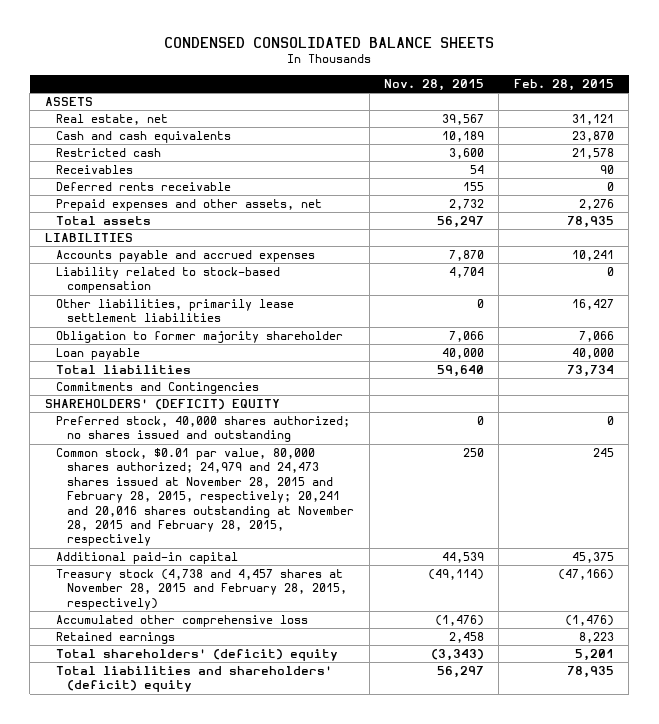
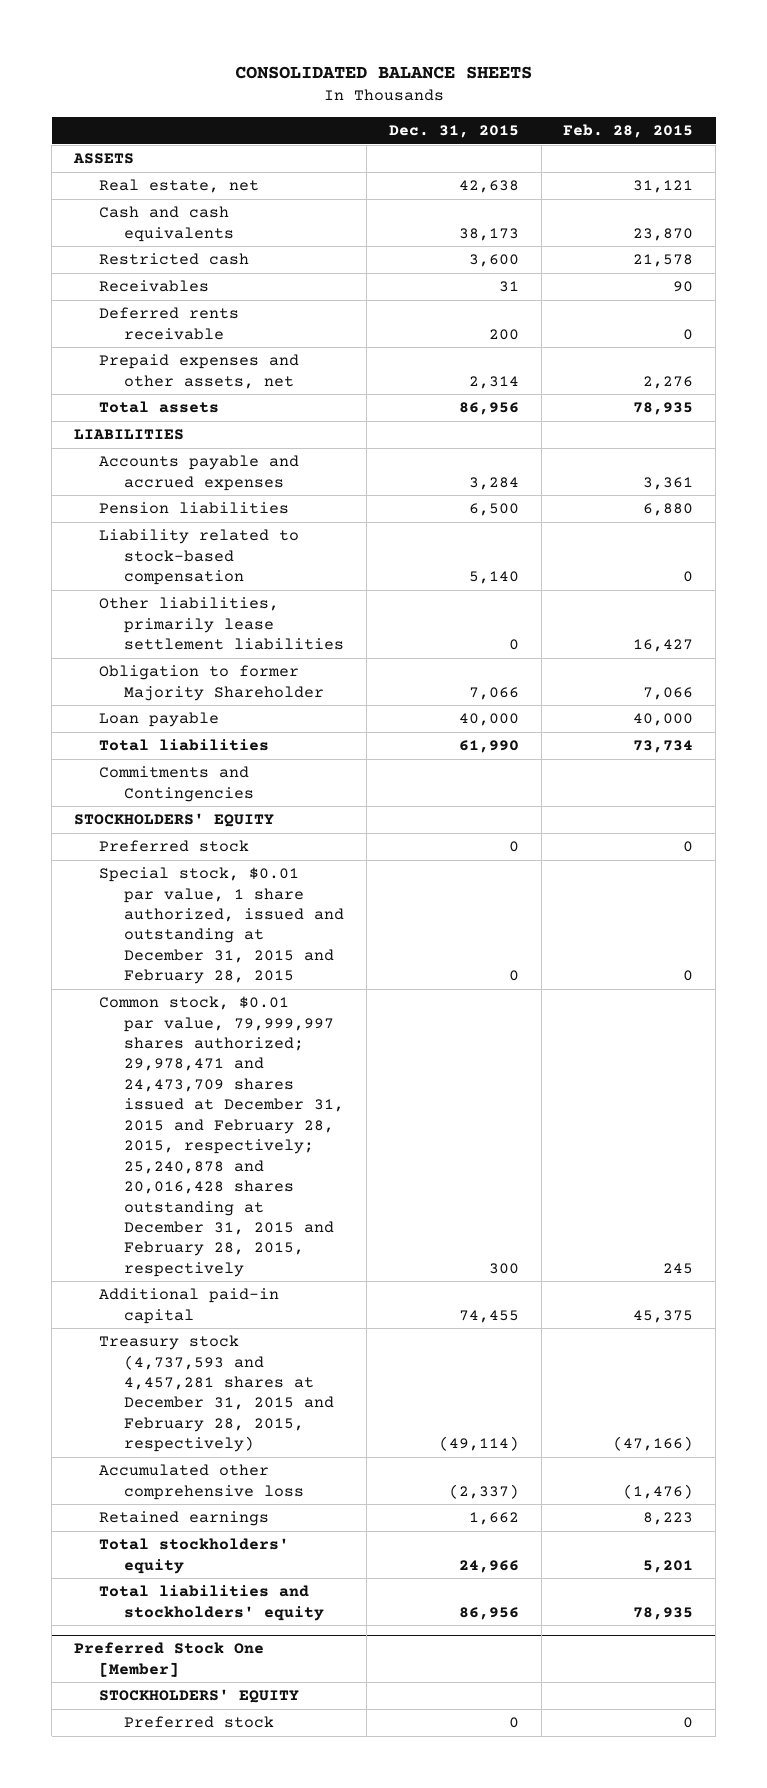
- CONDENSED CONSOLIDATED BALANCE SHEETS
+ CONSOLIDATED BALANCE SHEETS
- | Nov. 28, 2015 | Feb. 28, 2015
+ | Dec. 31, 2015 | Feb. 28, 2015
- Accounts payable and accrued expenses | 7,870 | 10,241
+ Accounts payable and accrued expenses | 3,284 | 3,361
+ Pension liabilities | 6,500 | 6,880
- Obligation to former majority shareholder | 7,066 | 7,066
+ Obligation to former Majority Shareholder | 7,066 | 7,066
- SHAREHOLDERS' (DEFICIT) EQUITY
- Preferred stock, 40,000 shares authorized; no shares issued and outstanding | 0 | 0
- Common stock, $0.01 par value, 80,000 shares authorized; 24,979 and 24,473 shares issued at November 28, 2015 and February 28, 2015, respectively; 20,241 and 20,016 shares outstanding at November 28, 2015 and February 28, 2015, respectively | 250 | 245
+ STOCKHOLDERS' EQUITY
+ Preferred stock | 0 | 0
+ Special stock, $0.01 par value, 1 share authorized, issued and outstanding at December 31, 2015 and February 28, 2015 | 0 | 0
+ Common stock, $0.01 par value, 79,999,997 shares authorized; 29,978,471 and 24,473,709 shares issued at December 31, 2015 and February 28, 2015, respectively; 25,240,878 and 20,016,428 shares outstanding at December 31, 2015 and February 28, 2015, respectively | 300 | 245
- Treasury stock (4,738 and 4,457 shares at November 28, 2015 and February 28, 2015, respectively) | (49,114) | (47,166)
+ Treasury stock (4,737,593 and 4,457,281 shares at December 31, 2015 and February 28, 2015, respectively) | (49,114) | (47,166)
- Total shareholders' (deficit) equity | (3,343) | 5,201
- Total liabilities and shareholders' (deficit) equity | 56,297 | 78,935
+ Total stockholders' equity | 24,966 | 5,201
+ Total liabilities and stockholders' equity | 86,956 | 78,935
+ Preferred Stock One [Member]
+ STOCKHOLDERS' EQUITY
+ Preferred stock | 0 | 0

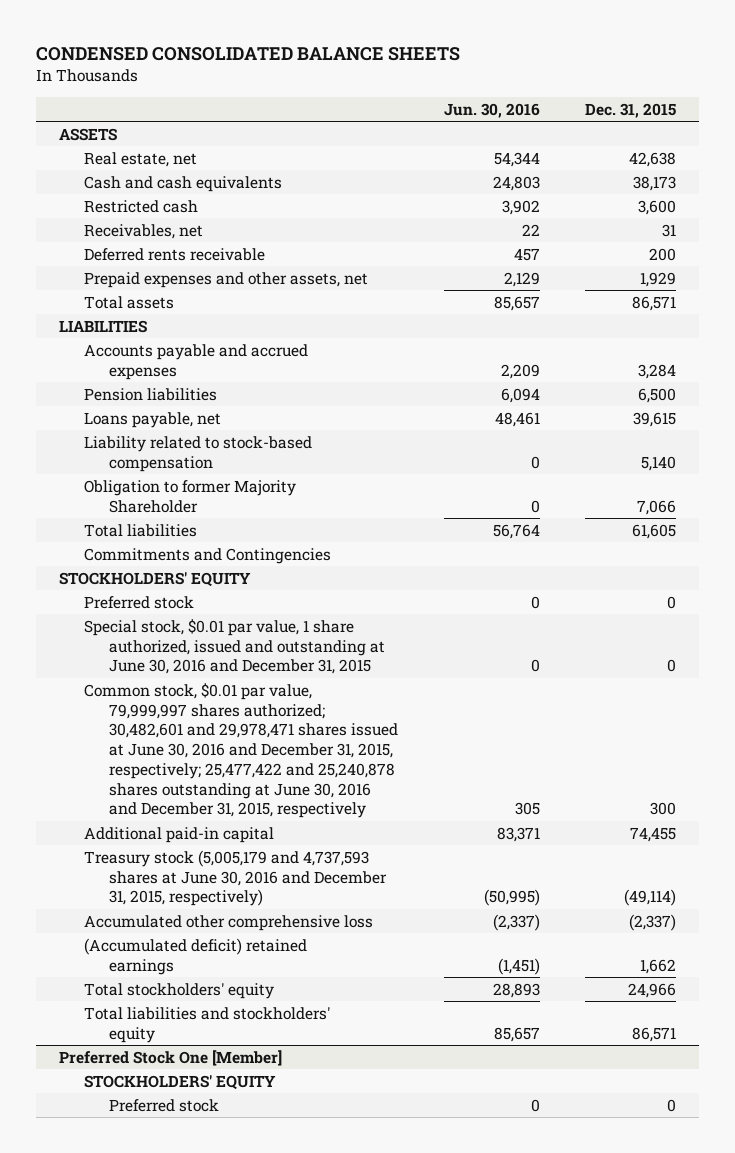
- CONSOLIDATED BALANCE SHEETS
+ CONDENSED CONSOLIDATED BALANCE SHEETS
- | Dec. 31, 2015 | Feb. 28, 2015
+ | Jun. 30, 2016 | Dec. 31, 2015
- Receivables | 31 | 90
+ Receivables, net | 22 | 31
- Prepaid expenses and other assets, net | 2,314 | 2,276
- Total assets | 86,956 | 78,935
+ Prepaid expenses and other assets, net | 2,129 | 1,929
+ Total assets | 85,657 | 86,571
+ Loans payable, net | 48,461 | 39,615
- Other liabilities, primarily lease settlement liabilities | 0 | 16,427
- Loan payable | 40,000 | 40,000
- Total liabilities | 61,990 | 73,734
+ Total liabilities | 56,764 | 61,605
- Special stock, $0.01 par value, 1 share authorized, issued and outstanding at December 31, 2015 and February 28, 2015 | 0 | 0
- Common stock, $0.01 par value, 79,999,997 shares authorized; 29,978,471 and 24,473,709 shares issued at December 31, 2015 and February 28, 2015, respectively; 25,240,878 and 20,016,428 shares outstanding at December 31, 2015 and February 28, 2015, respectively | 300 | 245
+ Special stock, $0.01 par value, 1 share authorized, issued and outstanding at June 30, 2016 and December 31, 2015 | 0 | 0
+ Common stock, $0.01 par value, 79,999,997 shares authorized; 30,482,601 and 29,978,471 shares issued at June 30, 2016 and December 31, 2015, respectively; 25,477,422 and 25,240,878 shares outstanding at June 30, 2016 and December 31, 2015, respectively | 305 | 300
- Treasury stock (4,737,593 and 4,457,281 shares at December 31, 2015 and February 28, 2015, respectively) | (49,114) | (47,166)
+ Treasury stock (5,005,179 and 4,737,593 shares at June 30, 2016 and December 31, 2015, respectively) | (50,995) | (49,114)
- Retained earnings | 1,662 | 8,223
+ (Accumulated deficit) retained earnings | (1,451) | 1,662
- Total liabilities and stockholders' equity | 86,956 | 78,935
+ Total liabilities and stockholders' equity | 85,657 | 86,571

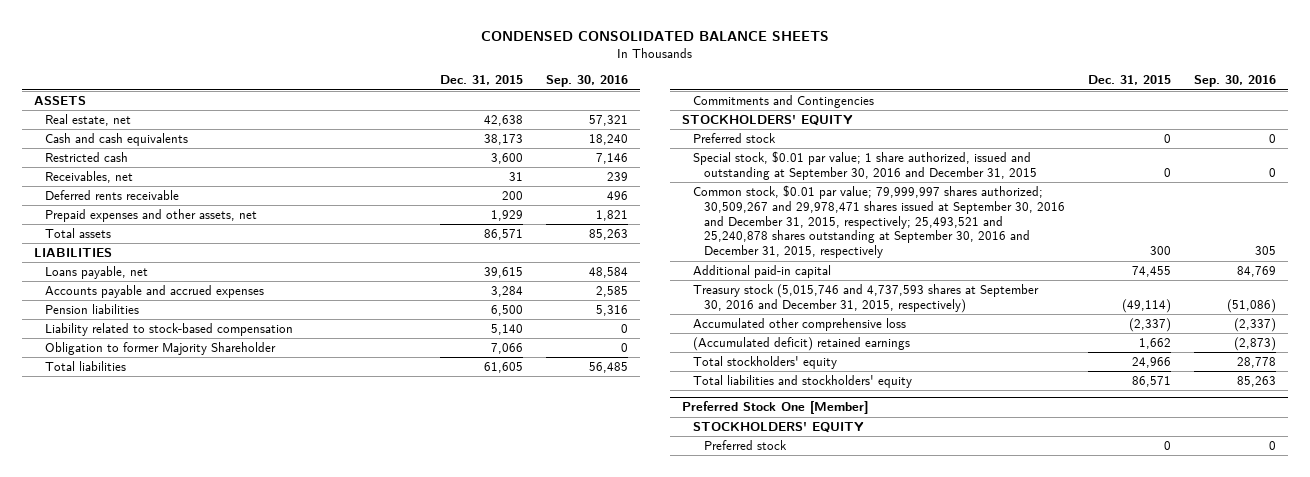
- | Jun. 30, 2016 | Dec. 31, 2015
+ | Dec. 31, 2015 | Sep. 30, 2016
moved up: Loans payable, net | 39,615 | 48,584
- Special stock, $0.01 par value, 1 share authorized, issued and outstanding at June 30, 2016 and December 31, 2015 | 0 | 0
- Common stock, $0.01 par value, 79,999,997 shares authorized; 30,482,601 and 29,978,471 shares issued at June 30, 2016 and December 31, 2015, respectively; 25,477,422 and 25,240,878 shares outstanding at June 30, 2016 and December 31, 2015, respectively | 305 | 300
+ Special stock, $0.01 par value; 1 share authorized, issued and outstanding at September 30, 2016 and December 31, 2015 | 0 | 0
+ Common stock, $0.01 par value; 79,999,997 shares authorized; 30,509,267 and 29,978,471 shares issued at September 30, 2016 and December 31, 2015, respectively; 25,493,521 and 25,240,878 shares outstanding at September 30, 2016 and December 31, 2015, respectively | 300 | 305
- Treasury stock (5,005,179 and 4,737,593 shares at June 30, 2016 and December 31, 2015, respectively) | (50,995) | (49,114)
+ Treasury stock (5,015,746 and 4,737,593 shares at September 30, 2016 and December 31, 2015, respectively) | (49,114) | (51,086)

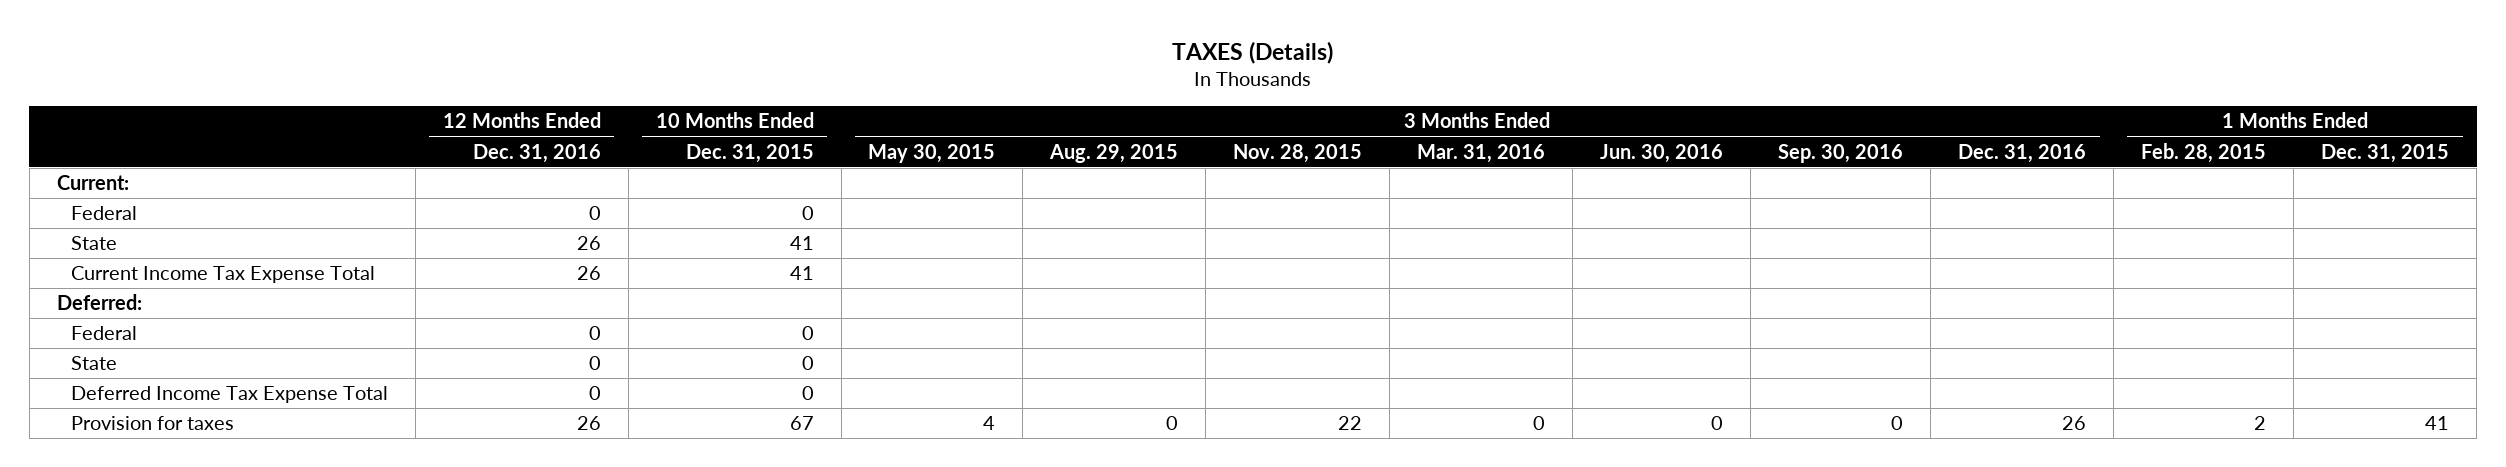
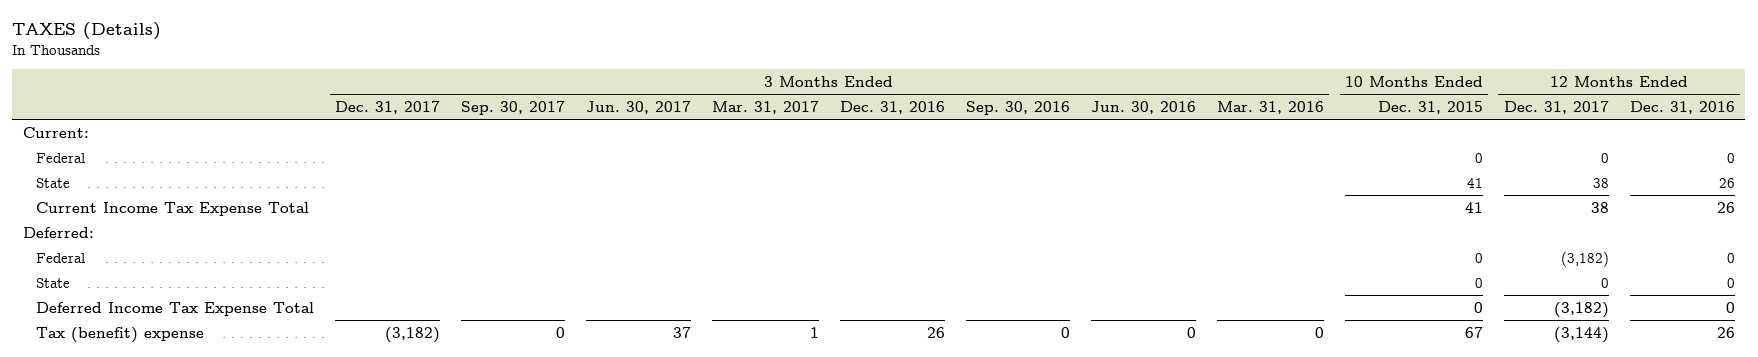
- | 12 Months Ended Dec. 31, 2016 | 10 Months Ended Dec. 31, 2015 | 3 Months Ended May 30, 2015 | 3 Months Ended Aug. 29, 2015 | 3 Months Ended Nov. 28, 2015 | 3 Months Ended Mar. 31, 2016 | 3 Months Ended Jun. 30, 2016 | 3 Months Ended Sep. 30, 2016 | 3 Months Ended Dec. 31, 2016 | 1 Months Ended Feb. 28, 2015 | 1 Months Ended Dec. 31, 2015
+ | 3 Months Ended Dec. 31, 2017 | 3 Months Ended Sep. 30, 2017 | 3 Months Ended Jun. 30, 2017 | 3 Months Ended Mar. 31, 2017 | 3 Months Ended Dec. 31, 2016 | 3 Months Ended Sep. 30, 2016 | 3 Months Ended Jun. 30, 2016 | 3 Months Ended Mar. 31, 2016 | 10 Months Ended Dec. 31, 2015 | 12 Months Ended Dec. 31, 2017 | 12 Months Ended Dec. 31, 2016
- Provision for taxes | 26 | 67 | 4 | 0 | 22 | 0 | 0 | 0 | 26 | 2 | 41
+ Tax (benefit) expense | (3,182) | 0 | 37 | 1 | 26 | 0 | 0 | 0 | 67 | (3,144) | 26

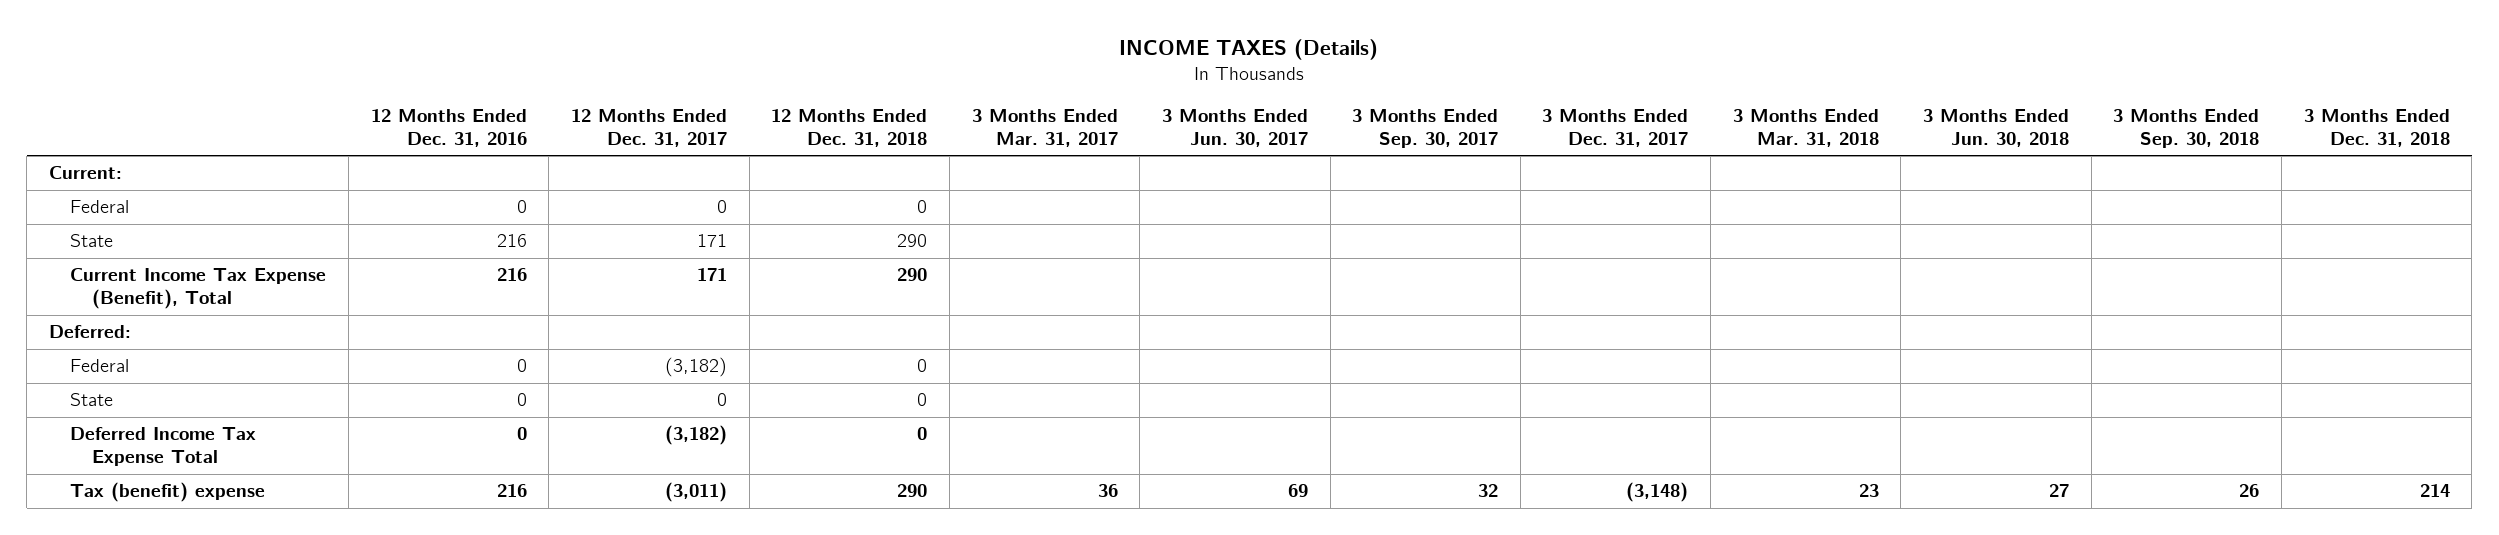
- TAXES (Details)
+ INCOME TAXES (Details)
- | 3 Months Ended Dec. 31, 2017 | 3 Months Ended Sep. 30, 2017 | 3 Months Ended Jun. 30, 2017 | 3 Months Ended Mar. 31, 2017 | 3 Months Ended Dec. 31, 2016 | 3 Months Ended Sep. 30, 2016 | 3 Months Ended Jun. 30, 2016 | 3 Months Ended Mar. 31, 2016 | 10 Months Ended Dec. 31, 2015 | 12 Months Ended Dec. 31, 2017 | 12 Months Ended Dec. 31, 2016
+ | 12 Months Ended Dec. 31, 2016 | 12 Months Ended Dec. 31, 2017 | 12 Months Ended Dec. 31, 2018 | 3 Months Ended Mar. 31, 2017 | 3 Months Ended Jun. 30, 2017 | 3 Months Ended Sep. 30, 2017 | 3 Months Ended Dec. 31, 2017 | 3 Months Ended Mar. 31, 2018 | 3 Months Ended Jun. 30, 2018 | 3 Months Ended Sep. 30, 2018 | 3 Months Ended Dec. 31, 2018
- State | | | | | | | | | 41 | 38 | 26
- Current Income Tax Expense Total | | | | | | | | | 41 | 38 | 26
+ State | 216 | 171 | 290 | | | | | | | |
+ Current Income Tax Expense (Benefit), Total | 216 | 171 | 290 | | | | | | | |
- Tax (benefit) expense | (3,182) | 0 | 37 | 1 | 26 | 0 | 0 | 0 | 67 | (3,144) | 26
+ Tax (benefit) expense | 216 | (3,011) | 290 | 36 | 69 | 32 | (3,148) | 23 | 27 | 26 | 214

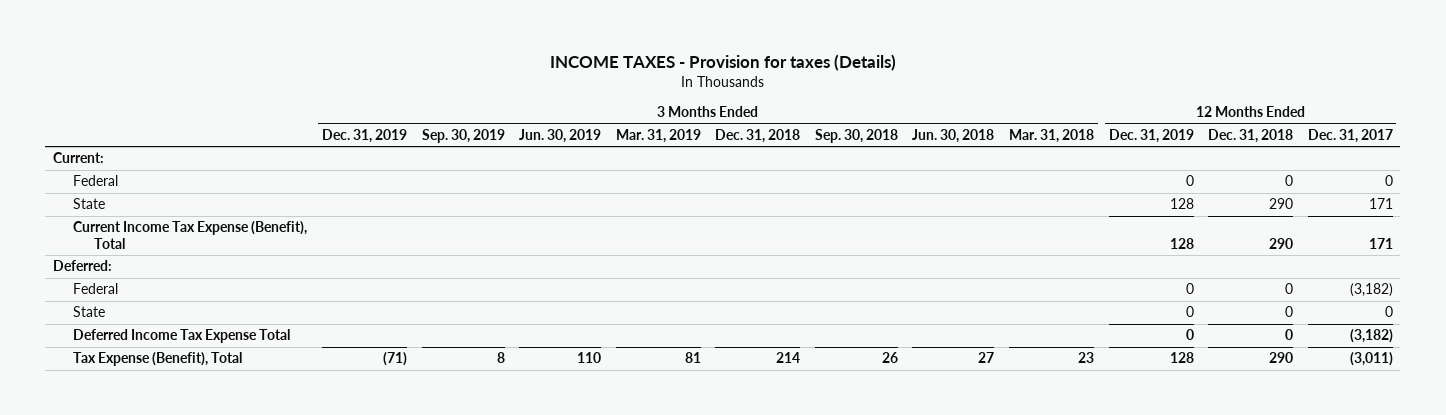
- INCOME TAXES (Details)
+ INCOME TAXES - Provision for taxes (Details)
- | 12 Months Ended Dec. 31, 2016 | 12 Months Ended Dec. 31, 2017 | 12 Months Ended Dec. 31, 2018 | 3 Months Ended Mar. 31, 2017 | 3 Months Ended Jun. 30, 2017 | 3 Months Ended Sep. 30, 2017 | 3 Months Ended Dec. 31, 2017 | 3 Months Ended Mar. 31, 2018 | 3 Months Ended Jun. 30, 2018 | 3 Months Ended Sep. 30, 2018 | 3 Months Ended Dec. 31, 2018
+ | 3 Months Ended Dec. 31, 2019 | 3 Months Ended Sep. 30, 2019 | 3 Months Ended Jun. 30, 2019 | 3 Months Ended Mar. 31, 2019 | 3 Months Ended Dec. 31, 2018 | 3 Months Ended Sep. 30, 2018 | 3 Months Ended Jun. 30, 2018 | 3 Months Ended Mar. 31, 2018 | 12 Months Ended Dec. 31, 2019 | 12 Months Ended Dec. 31, 2018 | 12 Months Ended Dec. 31, 2017
- Tax (benefit) expense | 216 | (3,011) | 290 | 36 | 69 | 32 | (3,148) | 23 | 27 | 26 | 214
+ Tax Expense (Benefit), Total | (71) | 8 | 110 | 81 | 214 | 26 | 27 | 23 | 128 | 290 | (3,011)

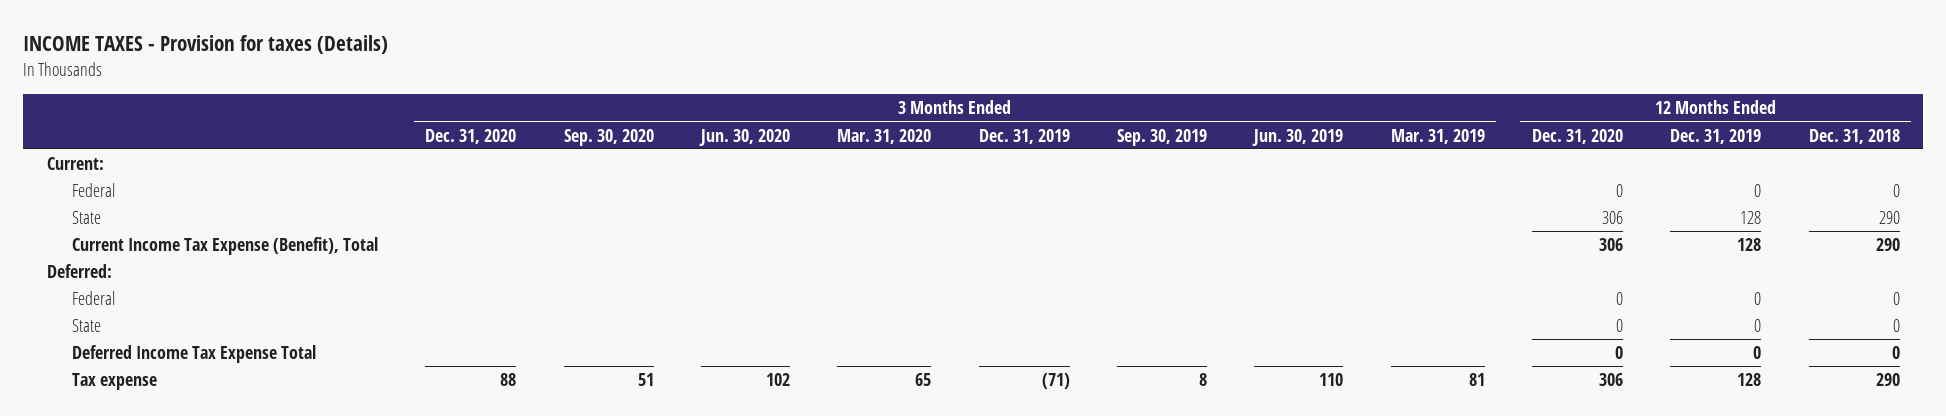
- | 3 Months Ended Dec. 31, 2019 | 3 Months Ended Sep. 30, 2019 | 3 Months Ended Jun. 30, 2019 | 3 Months Ended Mar. 31, 2019 | 3 Months Ended Dec. 31, 2018 | 3 Months Ended Sep. 30, 2018 | 3 Months Ended Jun. 30, 2018 | 3 Months Ended Mar. 31, 2018 | 12 Months Ended Dec. 31, 2019 | 12 Months Ended Dec. 31, 2018 | 12 Months Ended Dec. 31, 2017
+ | 3 Months Ended Dec. 31, 2020 | 3 Months Ended Sep. 30, 2020 | 3 Months Ended Jun. 30, 2020 | 3 Months Ended Mar. 31, 2020 | 3 Months Ended Dec. 31, 2019 | 3 Months Ended Sep. 30, 2019 | 3 Months Ended Jun. 30, 2019 | 3 Months Ended Mar. 31, 2019 | 12 Months Ended Dec. 31, 2020 | 12 Months Ended Dec. 31, 2019 | 12 Months Ended Dec. 31, 2018
- Tax Expense (Benefit), Total | (71) | 8 | 110 | 81 | 214 | 26 | 27 | 23 | 128 | 290 | (3,011)
+ Tax expense | 88 | 51 | 102 | 65 | (71) | 8 | 110 | 81 | 306 | 128 | 290

